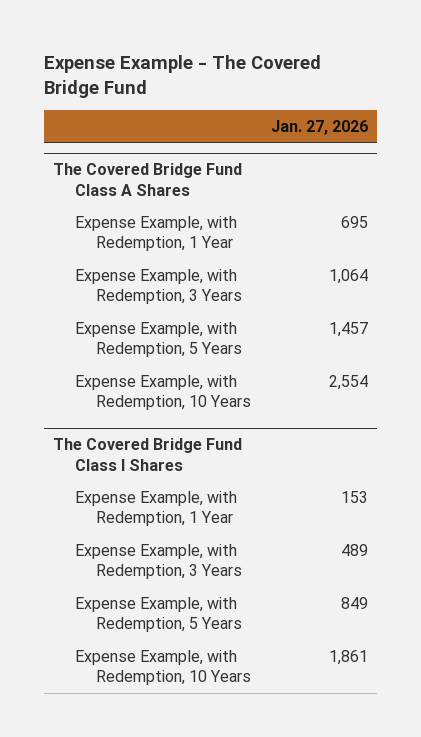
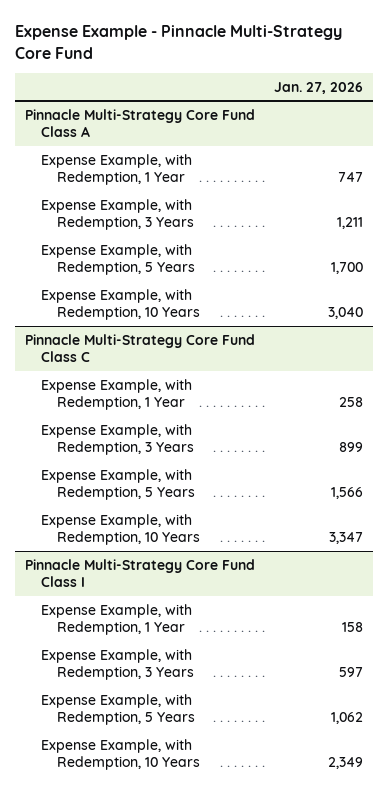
- Expense Example - The Covered Bridge Fund
+ Expense Example - Pinnacle Multi-Strategy Core Fund
- The Covered Bridge Fund Class A Shares
- Expense Example, with Redemption, 1 Year | 695
- Expense Example, with Redemption, 3 Years | 1,064
- Expense Example, with Redemption, 5 Years | 1,457
- Expense Example, with Redemption, 10 Years | 2,554
- The Covered Bridge Fund Class I Shares
- Expense Example, with Redemption, 1 Year | 153
- Expense Example, with Redemption, 3 Years | 489
- Expense Example, with Redemption, 5 Years | 849
- Expense Example, with Redemption, 10 Years | 1,861
+ Pinnacle Multi-Strategy Core Fund Class A
+ Expense Example, with Redemption, 1 Year | 747
+ Expense Example, with Redemption, 3 Years | 1,211
+ Expense Example, with Redemption, 5 Years | 1,700
+ Expense Example, with Redemption, 10 Years | 3,040
+ Pinnacle Multi-Strategy Core Fund Class C
+ Expense Example, with Redemption, 1 Year | 258
+ Expense Example, with Redemption, 3 Years | 899
+ Expense Example, with Redemption, 5 Years | 1,566
+ Expense Example, with Redemption, 10 Years | 3,347
+ Pinnacle Multi-Strategy Core Fund Class I
+ Expense Example, with Redemption, 1 Year | 158
+ Expense Example, with Redemption, 3 Years | 597
+ Expense Example, with Redemption, 5 Years | 1,062
+ Expense Example, with Redemption, 10 Years | 2,349

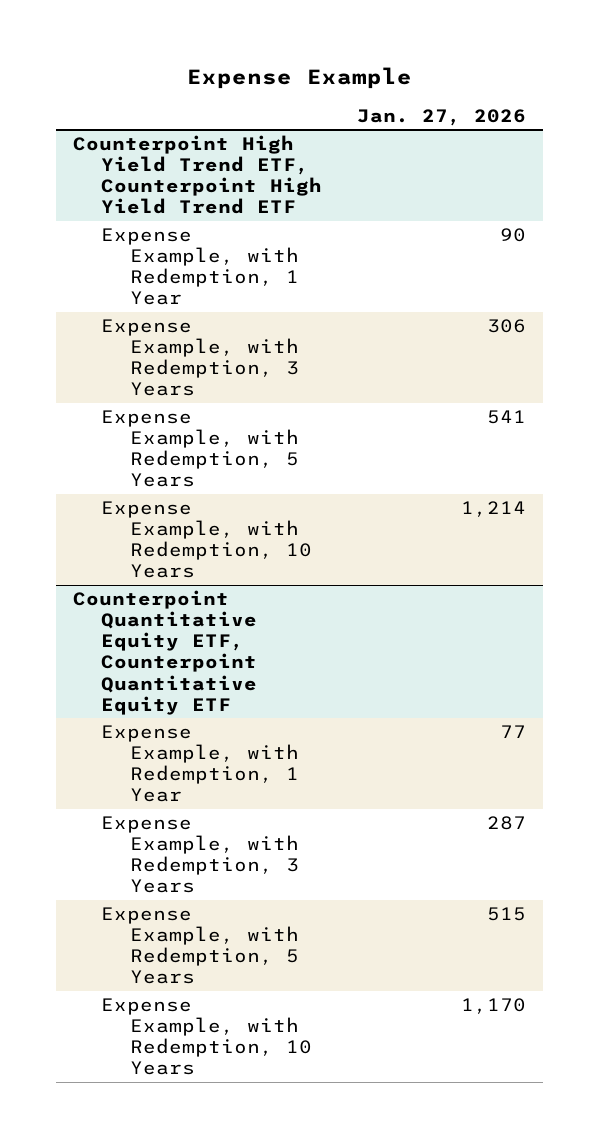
- Expense Example - Pinnacle Multi-Strategy Core Fund
+ Expense Example
- Pinnacle Multi-Strategy Core Fund Class A
- Expense Example, with Redemption, 1 Year | 747
- Expense Example, with Redemption, 3 Years | 1,211
- Expense Example, with Redemption, 5 Years | 1,700
- Expense Example, with Redemption, 10 Years | 3,040
- Pinnacle Multi-Strategy Core Fund Class C
- Expense Example, with Redemption, 1 Year | 258
- Expense Example, with Redemption, 3 Years | 899
- Expense Example, with Redemption, 5 Years | 1,566
- Expense Example, with Redemption, 10 Years | 3,347
- Pinnacle Multi-Strategy Core Fund Class I
- Expense Example, with Redemption, 1 Year | 158
- Expense Example, with Redemption, 3 Years | 597
- Expense Example, with Redemption, 5 Years | 1,062
- Expense Example, with Redemption, 10 Years | 2,349
+ Counterpoint High Yield Trend ETF, Counterpoint High Yield Trend ETF
+ Expense Example, with Redemption, 1 Year | 90
+ Expense Example, with Redemption, 3 Years | 306
+ Expense Example, with Redemption, 5 Years | 541
+ Expense Example, with Redemption, 10 Years | 1,214
+ Counterpoint Quantitative Equity ETF, Counterpoint Quantitative Equity ETF
+ Expense Example, with Redemption, 1 Year | 77
+ Expense Example, with Redemption, 3 Years | 287
+ Expense Example, with Redemption, 5 Years | 515
+ Expense Example, with Redemption, 10 Years | 1,170

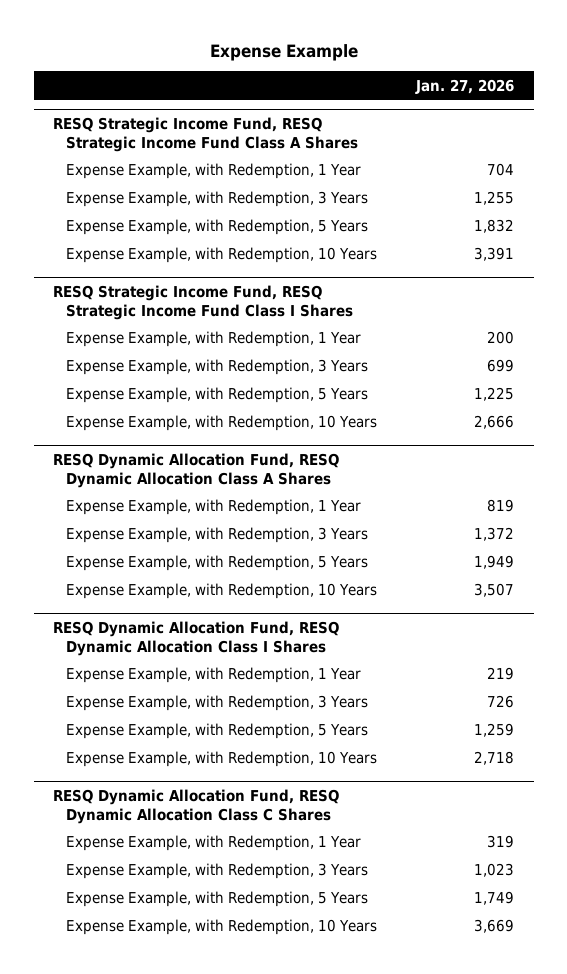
- Counterpoint High Yield Trend ETF, Counterpoint High Yield Trend ETF
- Expense Example, with Redemption, 1 Year | 90
- Expense Example, with Redemption, 3 Years | 306
- Expense Example, with Redemption, 5 Years | 541
- Expense Example, with Redemption, 10 Years | 1,214
- Counterpoint Quantitative Equity ETF, Counterpoint Quantitative Equity ETF
- Expense Example, with Redemption, 1 Year | 77
- Expense Example, with Redemption, 3 Years | 287
- Expense Example, with Redemption, 5 Years | 515
- Expense Example, with Redemption, 10 Years | 1,170
+ RESQ Strategic Income Fund, RESQ Strategic Income Fund Class A Shares
+ Expense Example, with Redemption, 1 Year | 704
+ Expense Example, with Redemption, 3 Years | 1,255
+ Expense Example, with Redemption, 5 Years | 1,832
+ Expense Example, with Redemption, 10 Years | 3,391
+ RESQ Strategic Income Fund, RESQ Strategic Income Fund Class I Shares
+ Expense Example, with Redemption, 1 Year | 200
+ Expense Example, with Redemption, 3 Years | 699
+ Expense Example, with Redemption, 5 Years | 1,225
+ Expense Example, with Redemption, 10 Years | 2,666
+ RESQ Dynamic Allocation Fund, RESQ Dynamic Allocation Class A Shares
+ Expense Example, with Redemption, 1 Year | 819
+ Expense Example, with Redemption, 3 Years | 1,372
+ Expense Example, with Redemption, 5 Years | 1,949
+ Expense Example, with Redemption, 10 Years | 3,507
+ RESQ Dynamic Allocation Fund, RESQ Dynamic Allocation Class I Shares
+ Expense Example, with Redemption, 1 Year | 219
+ Expense Example, with Redemption, 3 Years | 726
+ Expense Example, with Redemption, 5 Years | 1,259
+ Expense Example, with Redemption, 10 Years | 2,718
+ RESQ Dynamic Allocation Fund, RESQ Dynamic Allocation Class C Shares
+ Expense Example, with Redemption, 1 Year | 319
+ Expense Example, with Redemption, 3 Years | 1,023
+ Expense Example, with Redemption, 5 Years | 1,749
+ Expense Example, with Redemption, 10 Years | 3,669

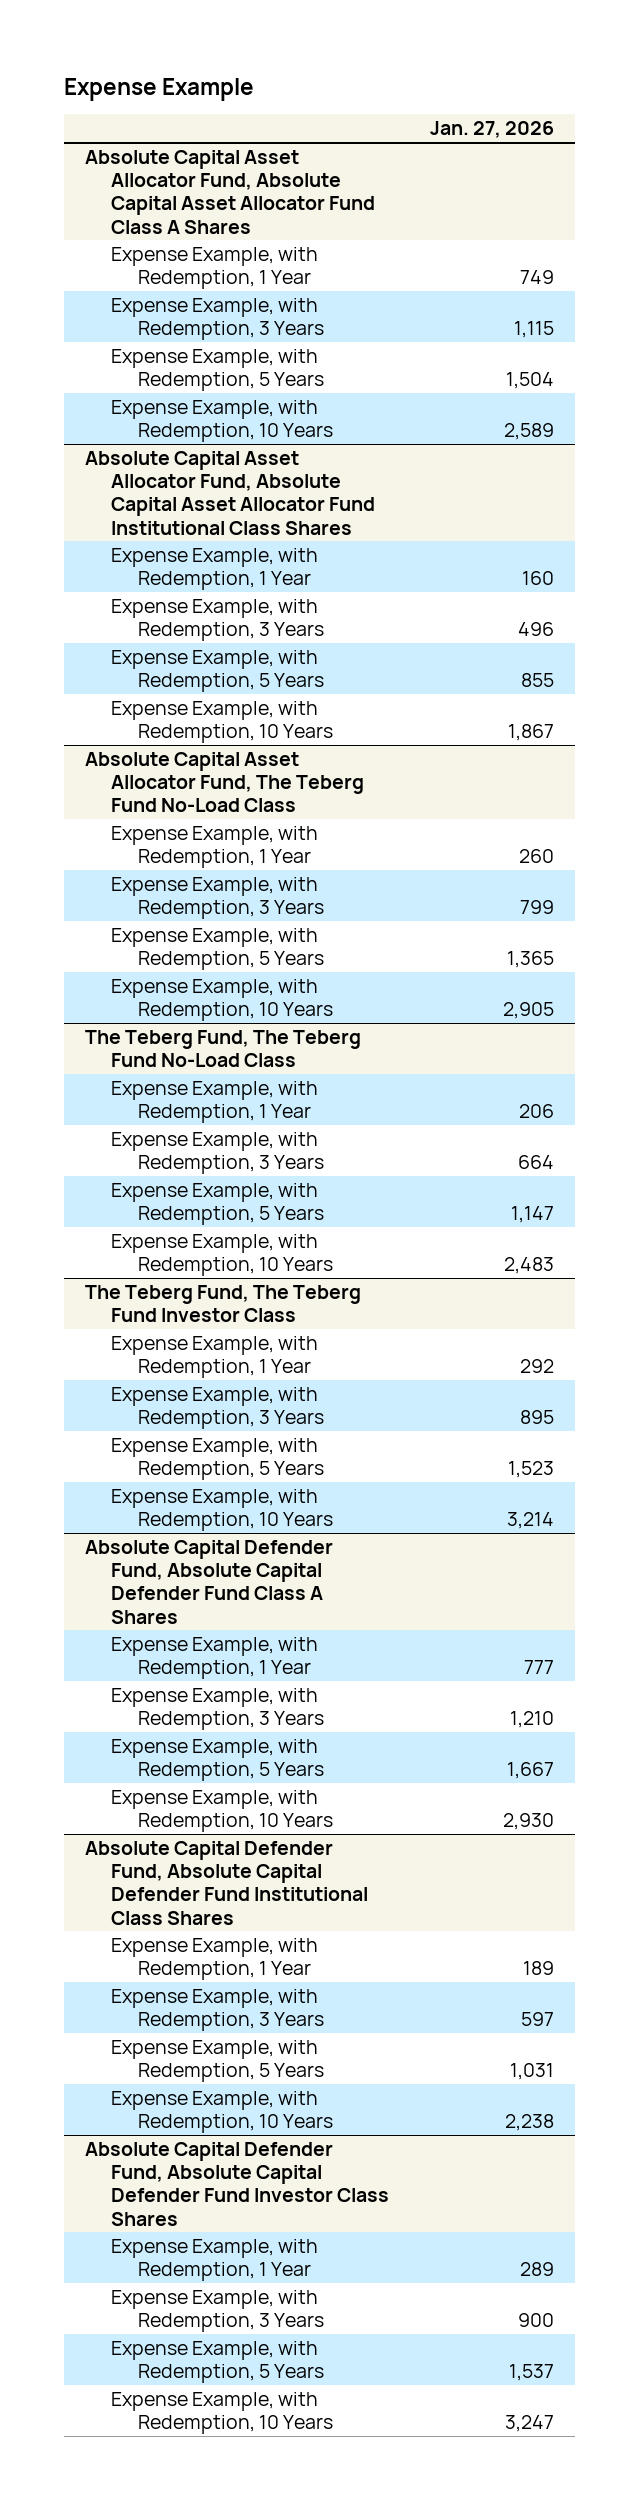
- RESQ Strategic Income Fund, RESQ Strategic Income Fund Class A Shares
- Expense Example, with Redemption, 1 Year | 704
- Expense Example, with Redemption, 3 Years | 1,255
- Expense Example, with Redemption, 5 Years | 1,832
- Expense Example, with Redemption, 10 Years | 3,391
- RESQ Strategic Income Fund, RESQ Strategic Income Fund Class I Shares
- Expense Example, with Redemption, 1 Year | 200
- Expense Example, with Redemption, 3 Years | 699
- Expense Example, with Redemption, 5 Years | 1,225
- Expense Example, with Redemption, 10 Years | 2,666
- RESQ Dynamic Allocation Fund, RESQ Dynamic Allocation Class A Shares
- Expense Example, with Redemption, 1 Year | 819
- Expense Example, with Redemption, 3 Years | 1,372
- Expense Example, with Redemption, 5 Years | 1,949
- Expense Example, with Redemption, 10 Years | 3,507
- RESQ Dynamic Allocation Fund, RESQ Dynamic Allocation Class I Shares
- Expense Example, with Redemption, 1 Year | 219
- Expense Example, with Redemption, 3 Years | 726
- Expense Example, with Redemption, 5 Years | 1,259
- Expense Example, with Redemption, 10 Years | 2,718
- RESQ Dynamic Allocation Fund, RESQ Dynamic Allocation Class C Shares
- Expense Example, with Redemption, 1 Year | 319
- Expense Example, with Redemption, 3 Years | 1,023
- Expense Example, with Redemption, 5 Years | 1,749
- Expense Example, with Redemption, 10 Years | 3,669
+ Absolute Capital Asset Allocator Fund, Absolute Capital Asset Allocator Fund Class A Shares
+ Expense Example, with Redemption, 1 Year | 749
+ Expense Example, with Redemption, 3 Years | 1,115
+ Expense Example, with Redemption, 5 Years | 1,504
+ Expense Example, with Redemption, 10 Years | 2,589
+ Absolute Capital Asset Allocator Fund, Absolute Capital Asset Allocator Fund Institutional Class Shares
+ Expense Example, with Redemption, 1 Year | 160
+ Expense Example, with Redemption, 3 Years | 496
+ Expense Example, with Redemption, 5 Years | 855
+ Expense Example, with Redemption, 10 Years | 1,867
+ Absolute Capital Asset Allocator Fund, The Teberg Fund No-Load Class
+ Expense Example, with Redemption, 1 Year | 260
+ Expense Example, with Redemption, 3 Years | 799
+ Expense Example, with Redemption, 5 Years | 1,365
+ Expense Example, with Redemption, 10 Years | 2,905
+ The Teberg Fund, The Teberg Fund No-Load Class
+ Expense Example, with Redemption, 1 Year | 206
+ Expense Example, with Redemption, 3 Years | 664
+ Expense Example, with Redemption, 5 Years | 1,147
+ Expense Example, with Redemption, 10 Years | 2,483
+ The Teberg Fund, The Teberg Fund Investor Class
+ Expense Example, with Redemption, 1 Year | 292
+ Expense Example, with Redemption, 3 Years | 895
+ Expense Example, with Redemption, 5 Years | 1,523
+ Expense Example, with Redemption, 10 Years | 3,214
+ Absolute Capital Defender Fund, Absolute Capital Defender Fund Class A Shares
+ Expense Example, with Redemption, 1 Year | 777
+ Expense Example, with Redemption, 3 Years | 1,210
+ Expense Example, with Redemption, 5 Years | 1,667
+ Expense Example, with Redemption, 10 Years | 2,930
+ Absolute Capital Defender Fund, Absolute Capital Defender Fund Institutional Class Shares
+ Expense Example, with Redemption, 1 Year | 189
+ Expense Example, with Redemption, 3 Years | 597
+ Expense Example, with Redemption, 5 Years | 1,031
+ Expense Example, with Redemption, 10 Years | 2,238
+ Absolute Capital Defender Fund, Absolute Capital Defender Fund Investor Class Shares
+ Expense Example, with Redemption, 1 Year | 289
+ Expense Example, with Redemption, 3 Years | 900
+ Expense Example, with Redemption, 5 Years | 1,537
+ Expense Example, with Redemption, 10 Years | 3,247

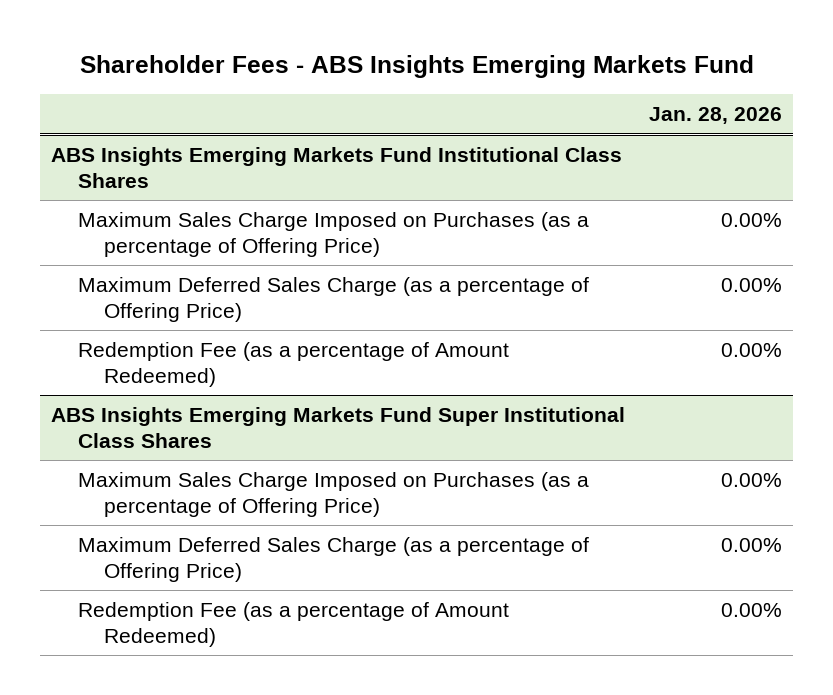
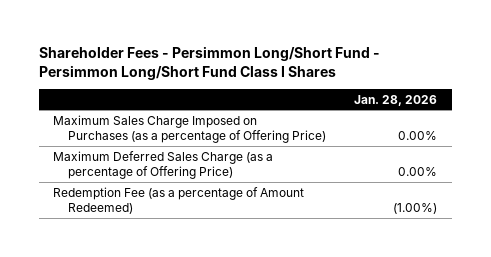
- Shareholder Fees - ABS Insights Emerging Markets Fund
+ Shareholder Fees - Persimmon Long/Short Fund - Persimmon Long/Short Fund Class I Shares
- ABS Insights Emerging Markets Fund Institutional Class Shares
- Redemption Fee (as a percentage of Amount Redeemed) | 0.00%
- ABS Insights Emerging Markets Fund Super Institutional Class Shares
- Maximum Sales Charge Imposed on Purchases (as a percentage of Offering Price) | 0.00%
- Maximum Deferred Sales Charge (as a percentage of Offering Price) | 0.00%
- Redemption Fee (as a percentage of Amount Redeemed) | 0.00%
+ Redemption Fee (as a percentage of Amount Redeemed) | (1.00%)

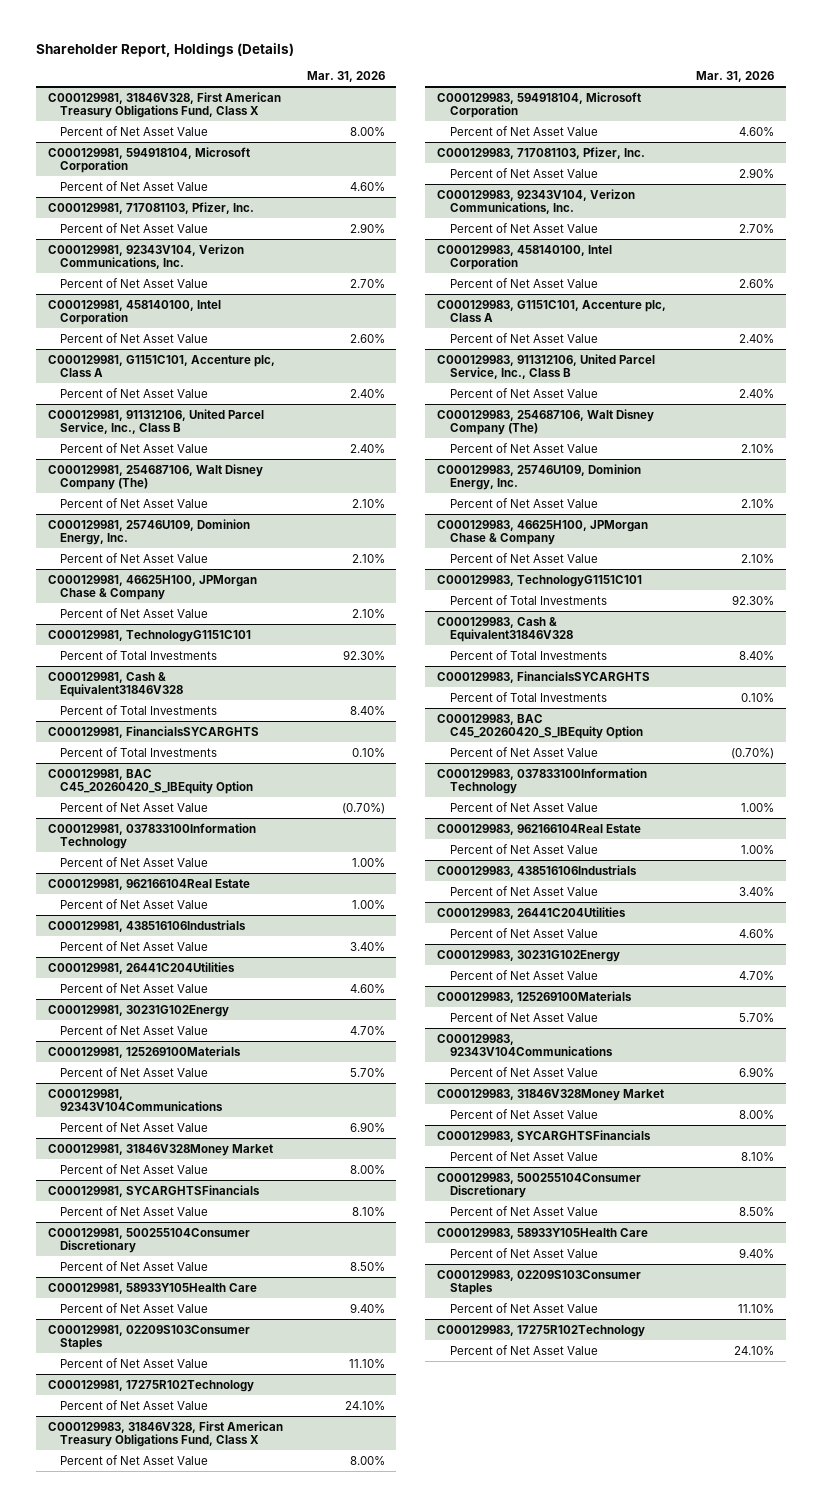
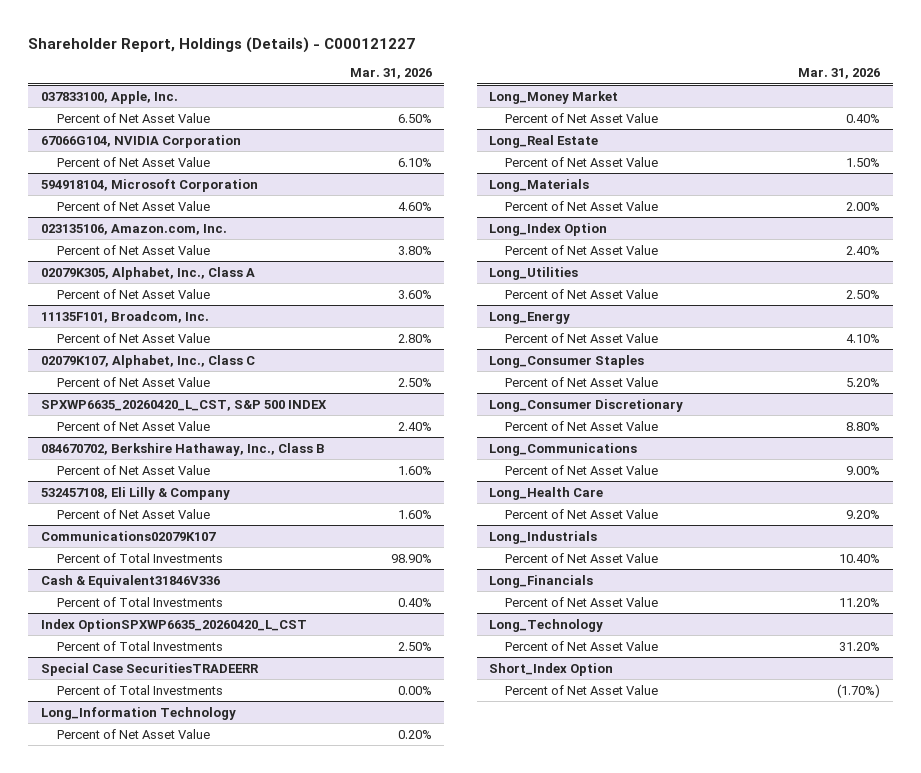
- Shareholder Report, Holdings (Details)
+ Shareholder Report, Holdings (Details) - C000121227
- C000129981, 31846V328, First American Treasury Obligations Fund, Class X
- Percent of Net Asset Value | 8.00%
- C000129981, 594918104, Microsoft Corporation
- Percent of Net Asset Value | 4.60%
- C000129981, 717081103, Pfizer, Inc.
- Percent of Net Asset Value | 2.90%
- C000129981, 92343V104, Verizon Communications, Inc.
- Percent of Net Asset Value | 2.70%
- C000129981, 458140100, Intel Corporation
- Percent of Net Asset Value | 2.60%
- C000129981, G1151C101, Accenture plc, Class A
- Percent of Net Asset Value | 2.40%
- C000129981, 911312106, United Parcel Service, Inc., Class B
- Percent of Net Asset Value | 2.40%
- C000129981, 254687106, Walt Disney Company (The)
- Percent of Net Asset Value | 2.10%
- C000129981, 25746U109, Dominion Energy, Inc.
- Percent of Net Asset Value | 2.10%
- C000129981, 46625H100, JPMorgan Chase & Company
- Percent of Net Asset Value | 2.10%
- C000129981, TechnologyG1151C101
- Percent of Total Investments | 92.30%
- C000129981, Cash & Equivalent31846V328
- Percent of Total Investments | 8.40%
- C000129981, FinancialsSYCARGHTS
- Percent of Total Investments | 0.10%
- C000129981, BAC C45_20260420_S_IBEquity Option
- Percent of Net Asset Value | (0.70%)
- C000129981, 037833100Information Technology
- Percent of Net Asset Value | 1.00%
- C000129981, 962166104Real Estate
- Percent of Net Asset Value | 1.00%
- C000129981, 438516106Industrials
- Percent of Net Asset Value | 3.40%
- C000129981, 26441C204Utilities
- Percent of Net Asset Value | 4.60%
- C000129981, 30231G102Energy
- Percent of Net Asset Value | 4.70%
- C000129981, 125269100Materials
- Percent of Net Asset Value | 5.70%
- C000129981, 92343V104Communications
- Percent of Net Asset Value | 6.90%
- C000129981, 31846V328Money Market
- Percent of Net Asset Value | 8.00%
- C000129981, SYCARGHTSFinancials
- Percent of Net Asset Value | 8.10%
- C000129981, 500255104Consumer Discretionary
- Percent of Net Asset Value | 8.50%
- C000129981, 58933Y105Health Care
- Percent of Net Asset Value | 9.40%
- C000129981, 02209S103Consumer Staples
- Percent of Net Asset Value | 11.10%
- C000129981, 17275R102Technology
- Percent of Net Asset Value | 24.10%
- C000129983, 31846V328, First American Treasury Obligations Fund, Class X
- Percent of Net Asset Value | 8.00%
- C000129983, 594918104, Microsoft Corporation
+ 037833100, Apple, Inc.
+ Percent of Net Asset Value | 6.50%
+ 67066G104, NVIDIA Corporation
+ Percent of Net Asset Value | 6.10%
+ 594918104, Microsoft Corporation
- C000129983, 717081103, Pfizer, Inc.
- Percent of Net Asset Value | 2.90%
- C000129983, 92343V104, Verizon Communications, Inc.
- Percent of Net Asset Value | 2.70%
- C000129983, 458140100, Intel Corporation
- Percent of Net Asset Value | 2.60%
- C000129983, G1151C101, Accenture plc, Class A
+ 023135106, Amazon.com, Inc.
+ Percent of Net Asset Value | 3.80%
+ 02079K305, Alphabet, Inc., Class A
+ Percent of Net Asset Value | 3.60%
+ 11135F101, Broadcom, Inc.
+ Percent of Net Asset Value | 2.80%
+ 02079K107, Alphabet, Inc., Class C
+ Percent of Net Asset Value | 2.50%
+ SPXWP6635_20260420_L_CST, S&P 500 INDEX
- C000129983, 911312106, United Parcel Service, Inc., Class B
+ 084670702, Berkshire Hathaway, Inc., Class B
+ Percent of Net Asset Value | 1.60%
+ 532457108, Eli Lilly & Company
+ Percent of Net Asset Value | 1.60%
+ Communications02079K107
+ Percent of Total Investments | 98.90%
+ Cash & Equivalent31846V336
+ Percent of Total Investments | 0.40%
+ Index OptionSPXWP6635_20260420_L_CST
+ Percent of Total Investments | 2.50%
+ Special Case SecuritiesTRADEERR
+ Percent of Total Investments | 0.00%
+ Long_Information Technology
+ Percent of Net Asset Value | 0.20%
+ Long_Money Market
+ Percent of Net Asset Value | 0.40%
+ Long_Real Estate
+ Percent of Net Asset Value | 1.50%
+ Long_Materials
+ Percent of Net Asset Value | 2.00%
+ Long_Index Option
- C000129983, 254687106, Walt Disney Company (The)
- Percent of Net Asset Value | 2.10%
- C000129983, 25746U109, Dominion Energy, Inc.
- Percent of Net Asset Value | 2.10%
- C000129983, 46625H100, JPMorgan Chase & Company
- Percent of Net Asset Value | 2.10%
- C000129983, TechnologyG1151C101
- Percent of Total Investments | 92.30%
- C000129983, Cash & Equivalent31846V328
- Percent of Total Investments | 8.40%
- C000129983, FinancialsSYCARGHTS
- Percent of Total Investments | 0.10%
- C000129983, BAC C45_20260420_S_IBEquity Option
- Percent of Net Asset Value | (0.70%)
- C000129983, 037833100Information Technology
- Percent of Net Asset Value | 1.00%
- C000129983, 962166104Real Estate
- Percent of Net Asset Value | 1.00%
- C000129983, 438516106Industrials
- Percent of Net Asset Value | 3.40%
- C000129983, 26441C204Utilities
- Percent of Net Asset Value | 4.60%
- C000129983, 30231G102Energy
- Percent of Net Asset Value | 4.70%
- C000129983, 125269100Materials
- Percent of Net Asset Value | 5.70%
- C000129983, 92343V104Communications
- Percent of Net Asset Value | 6.90%
- C000129983, 31846V328Money Market
- Percent of Net Asset Value | 8.00%
- C000129983, SYCARGHTSFinancials
- Percent of Net Asset Value | 8.10%
- C000129983, 500255104Consumer Discretionary
- Percent of Net Asset Value | 8.50%
- C000129983, 58933Y105Health Care
- Percent of Net Asset Value | 9.40%
- C000129983, 02209S103Consumer Staples
- Percent of Net Asset Value | 11.10%
- C000129983, 17275R102Technology
- Percent of Net Asset Value | 24.10%
+ Long_Utilities
+ Percent of Net Asset Value | 2.50%
+ Long_Energy
+ Percent of Net Asset Value | 4.10%
+ Long_Consumer Staples
+ Percent of Net Asset Value | 5.20%
+ Long_Consumer Discretionary
+ Percent of Net Asset Value | 8.80%
+ Long_Communications
+ Percent of Net Asset Value | 9.00%
+ Long_Health Care
+ Percent of Net Asset Value | 9.20%
+ Long_Industrials
+ Percent of Net Asset Value | 10.40%
+ Long_Financials
+ Percent of Net Asset Value | 11.20%
+ Long_Technology
+ Percent of Net Asset Value | 31.20%
+ Short_Index Option
+ Percent of Net Asset Value | (1.70%)

